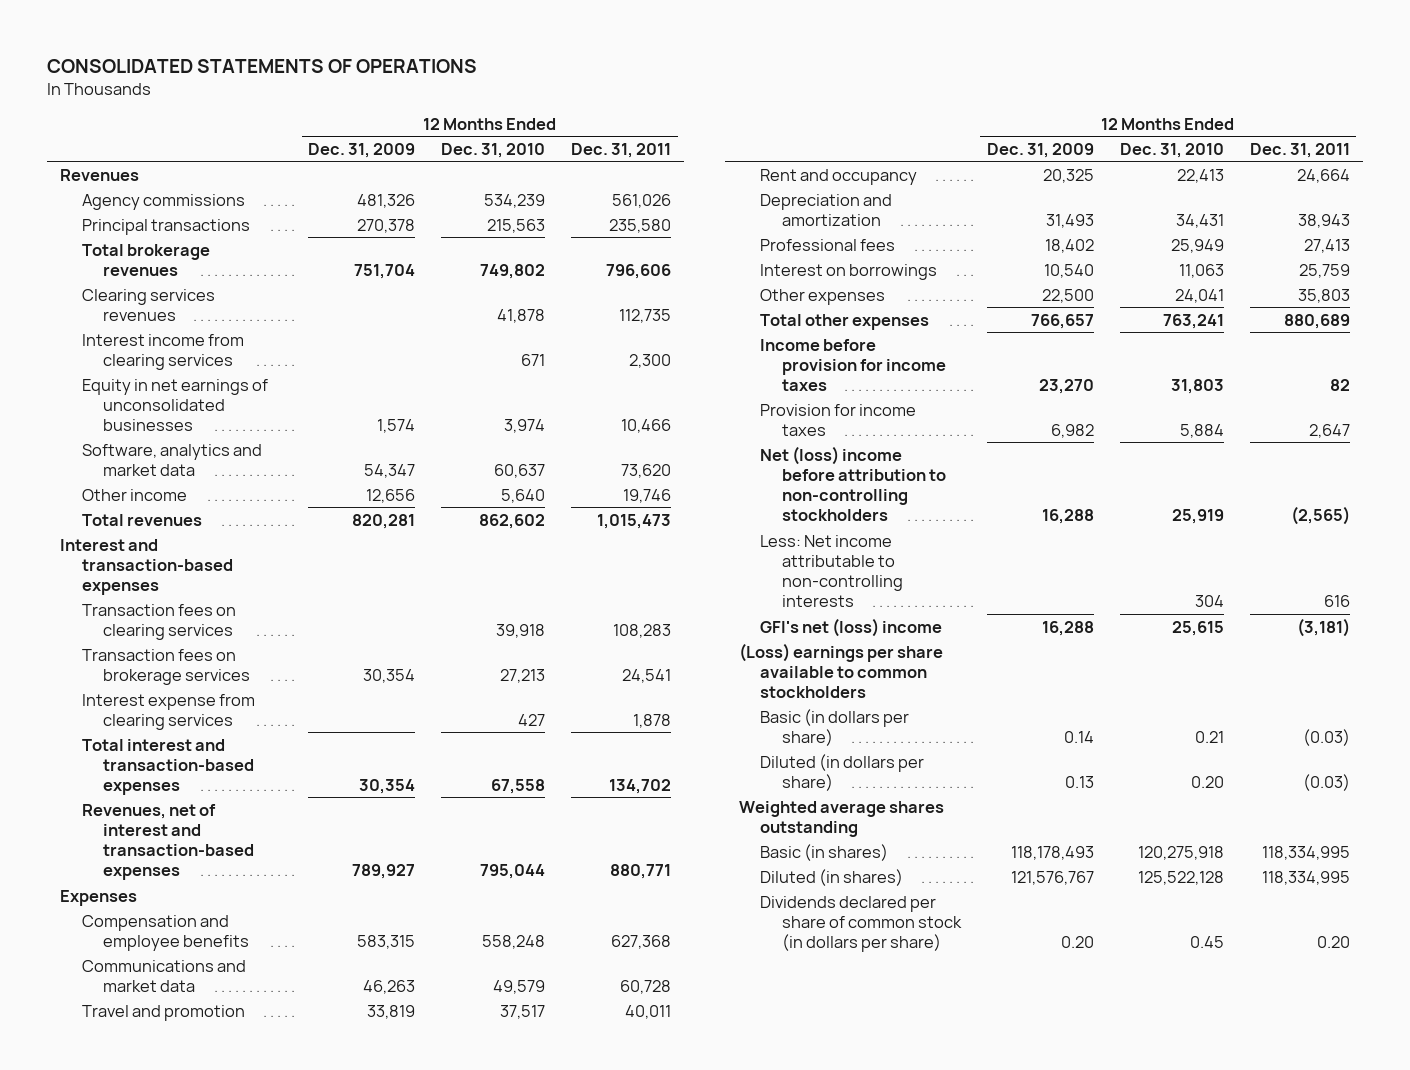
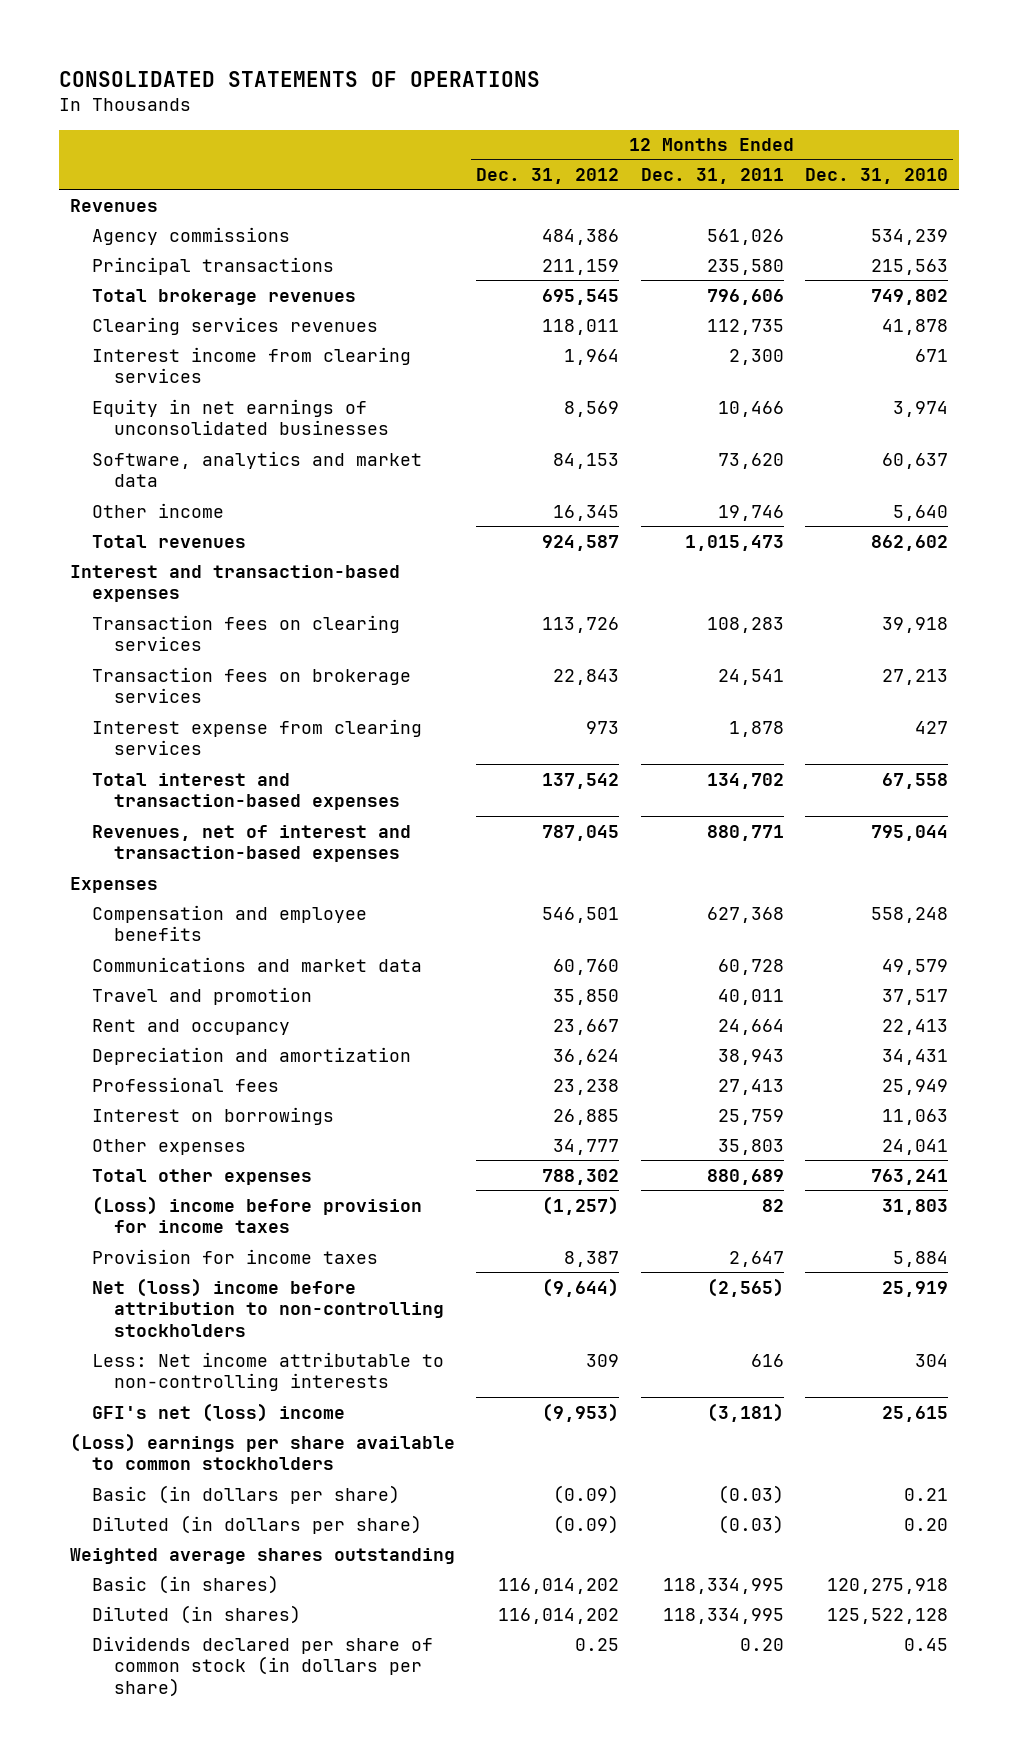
- | 12 Months Ended Dec. 31, 2009 | 12 Months Ended Dec. 31, 2010 | 12 Months Ended Dec. 31, 2011
+ | 12 Months Ended Dec. 31, 2012 | 12 Months Ended Dec. 31, 2011 | 12 Months Ended Dec. 31, 2010
- Income before provision for income taxes | 23,270 | 31,803 | 82
+ (Loss) income before provision for income taxes | (1,257) | 82 | 31,803

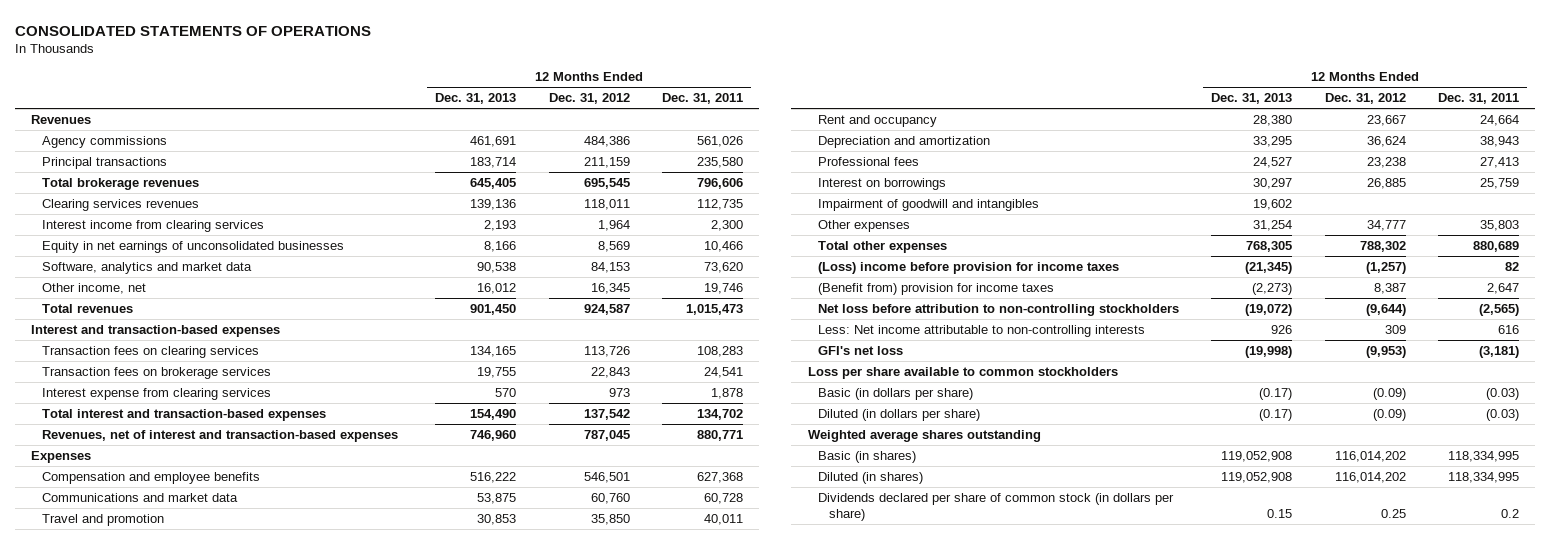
- | 12 Months Ended Dec. 31, 2012 | 12 Months Ended Dec. 31, 2011 | 12 Months Ended Dec. 31, 2010
+ | 12 Months Ended Dec. 31, 2013 | 12 Months Ended Dec. 31, 2012 | 12 Months Ended Dec. 31, 2011
- Other income | 16,345 | 19,746 | 5,640
+ Other income, net | 16,012 | 16,345 | 19,746
+ Impairment of goodwill and intangibles | 19,602 | |
- Provision for income taxes | 8,387 | 2,647 | 5,884
- Net (loss) income before attribution to non-controlling stockholders | (9,644) | (2,565) | 25,919
+ (Benefit from) provision for income taxes | (2,273) | 8,387 | 2,647
+ Net loss before attribution to non-controlling stockholders | (19,072) | (9,644) | (2,565)
- GFI's net (loss) income | (9,953) | (3,181) | 25,615
- (Loss) earnings per share available to common stockholders
+ GFI's net loss | (19,998) | (9,953) | (3,181)
+ Loss per share available to common stockholders
- Dividends declared per share of common stock (in dollars per share) | 0.25 | 0.20 | 0.45
+ Dividends declared per share of common stock (in dollars per share) | 0.15 | 0.25 | 0.2

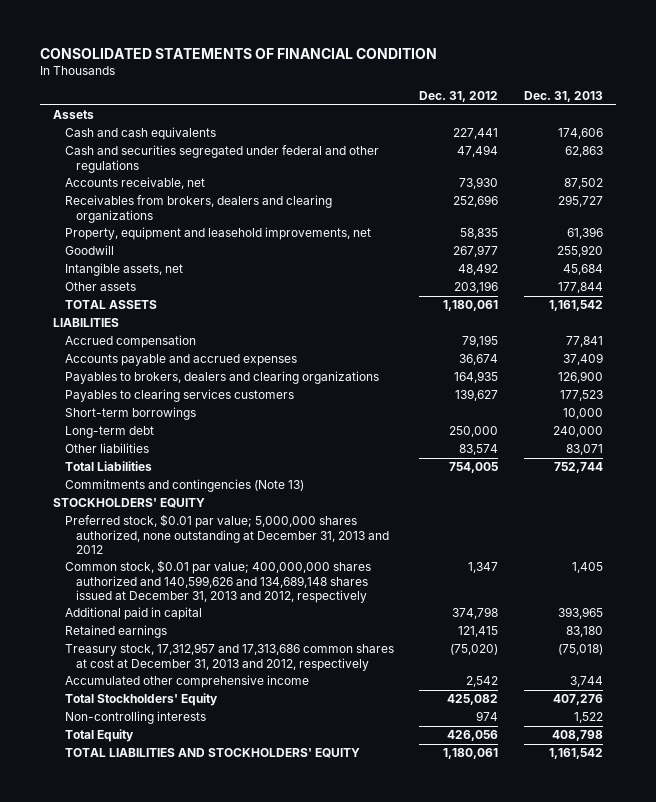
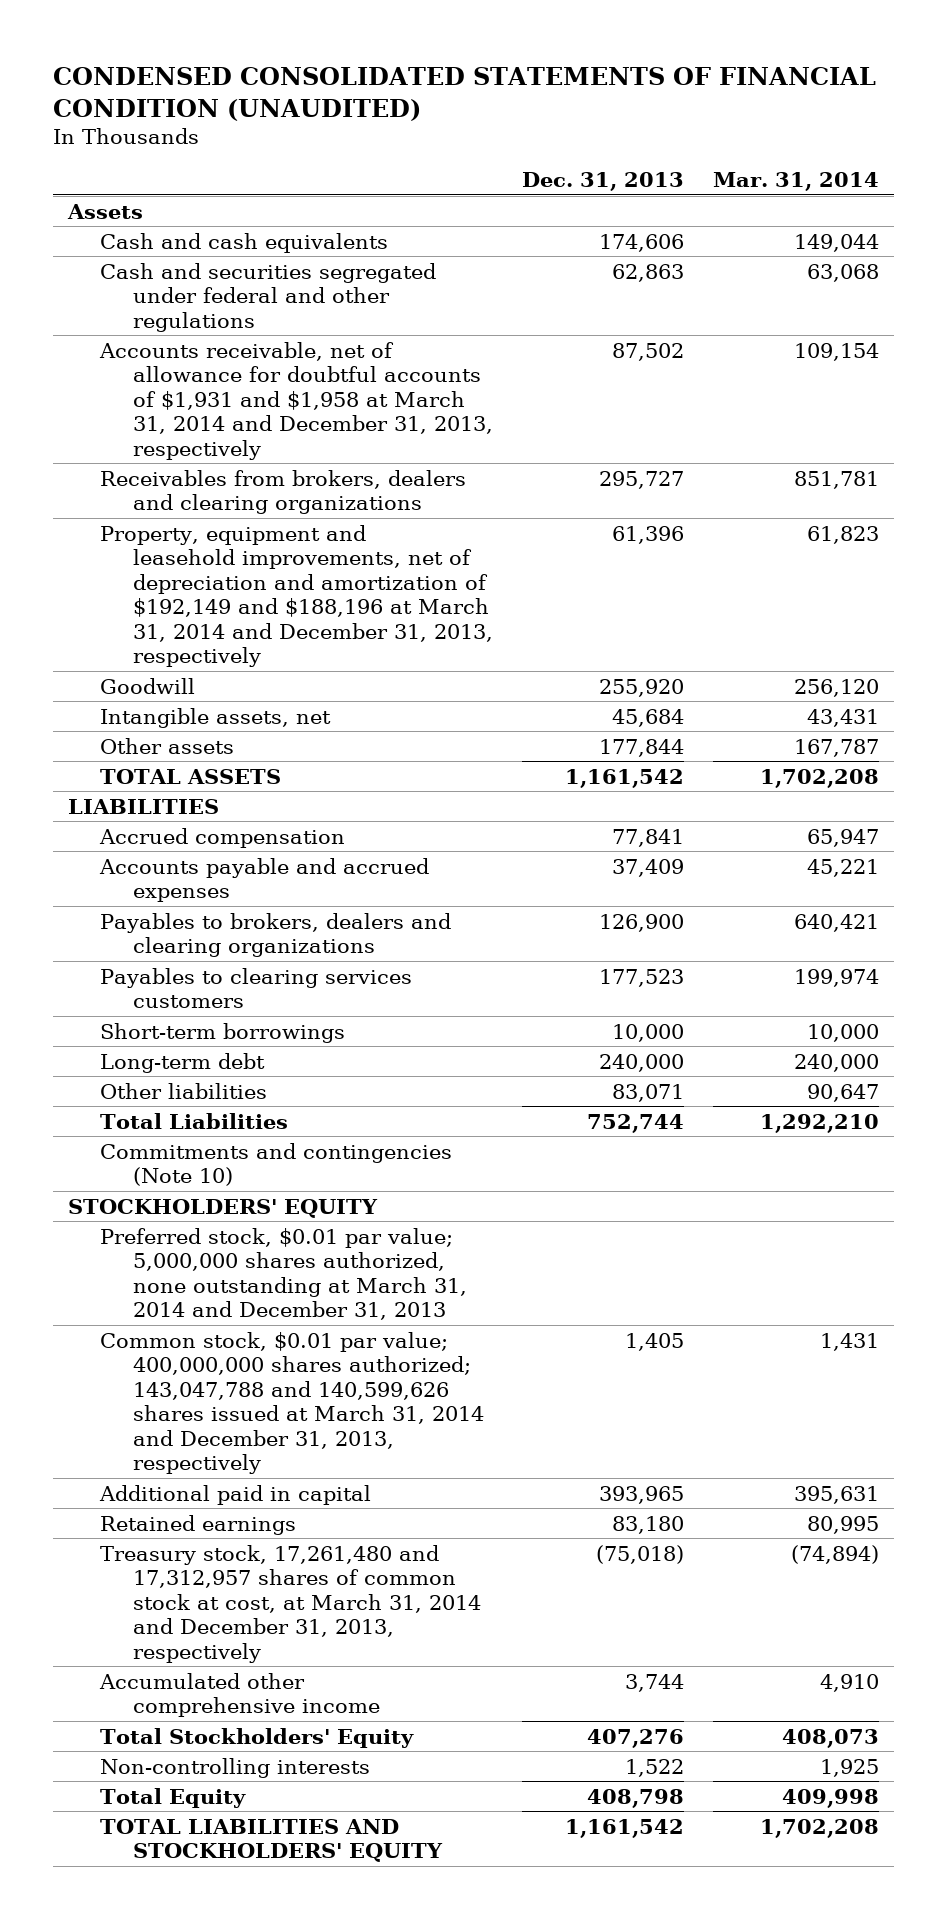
- CONSOLIDATED STATEMENTS OF FINANCIAL CONDITION
+ CONDENSED CONSOLIDATED STATEMENTS OF FINANCIAL CONDITION (UNAUDITED)
- | Dec. 31, 2012 | Dec. 31, 2013
+ | Dec. 31, 2013 | Mar. 31, 2014
- Accounts receivable, net | 73,930 | 87,502
+ Accounts receivable, net of allowance for doubtful accounts of $1,931 and $1,958 at March 31, 2014 and December 31, 2013, respectively | 87,502 | 109,154
- Property, equipment and leasehold improvements, net | 58,835 | 61,396
+ Property, equipment and leasehold improvements, net of depreciation and amortization of $192,149 and $188,196 at March 31, 2014 and December 31, 2013, respectively | 61,396 | 61,823
- Commitments and contingencies (Note 13)
+ Commitments and contingencies (Note 10)
- Preferred stock, $0.01 par value; 5,000,000 shares authorized, none outstanding at December 31, 2013 and 2012
- Common stock, $0.01 par value; 400,000,000 shares authorized and 140,599,626 and 134,689,148 shares issued at December 31, 2013 and 2012, respectively | 1,347 | 1,405
+ Preferred stock, $0.01 par value; 5,000,000 shares authorized, none outstanding at March 31, 2014 and December 31, 2013
+ Common stock, $0.01 par value; 400,000,000 shares authorized; 143,047,788 and 140,599,626 shares issued at March 31, 2014 and December 31, 2013, respectively | 1,405 | 1,431
- Treasury stock, 17,312,957 and 17,313,686 common shares at cost at December 31, 2013 and 2012, respectively | (75,020) | (75,018)
+ Treasury stock, 17,261,480 and 17,312,957 shares of common stock at cost, at March 31, 2014 and December 31, 2013, respectively | (75,018) | (74,894)

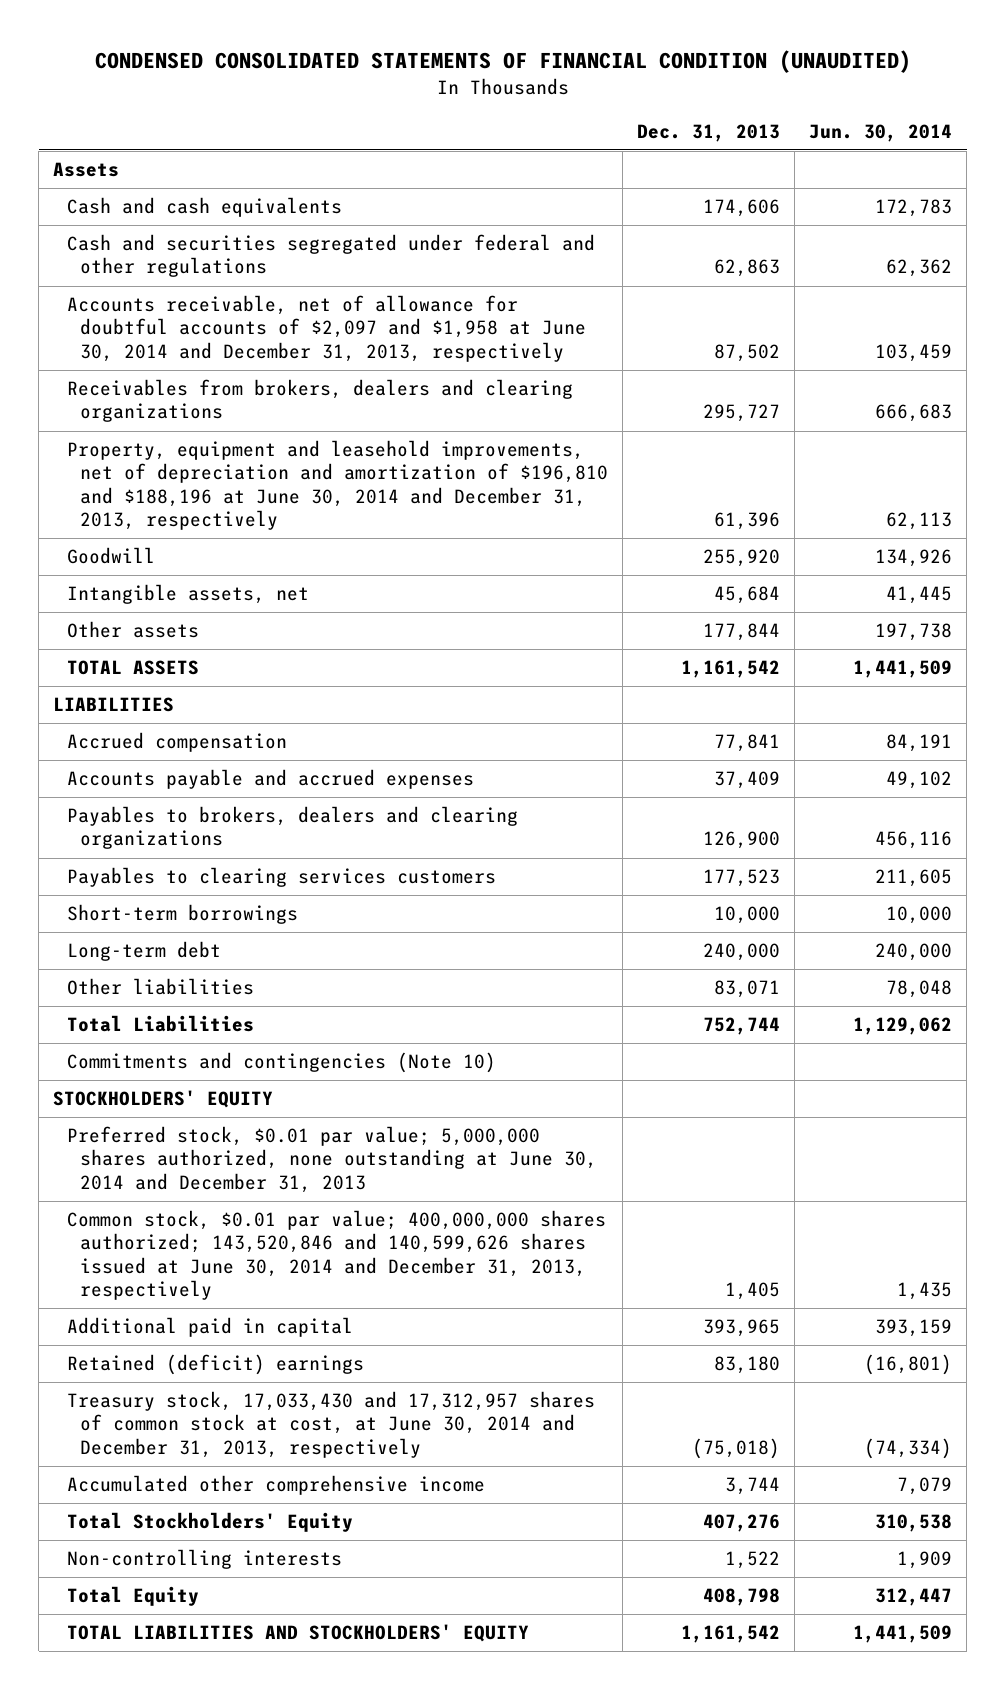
- | Dec. 31, 2013 | Mar. 31, 2014
+ | Dec. 31, 2013 | Jun. 30, 2014
- Accounts receivable, net of allowance for doubtful accounts of $1,931 and $1,958 at March 31, 2014 and December 31, 2013, respectively | 87,502 | 109,154
+ Accounts receivable, net of allowance for doubtful accounts of $2,097 and $1,958 at June 30, 2014 and December 31, 2013, respectively | 87,502 | 103,459
- Property, equipment and leasehold improvements, net of depreciation and amortization of $192,149 and $188,196 at March 31, 2014 and December 31, 2013, respectively | 61,396 | 61,823
+ Property, equipment and leasehold improvements, net of depreciation and amortization of $196,810 and $188,196 at June 30, 2014 and December 31, 2013, respectively | 61,396 | 62,113
- Preferred stock, $0.01 par value; 5,000,000 shares authorized, none outstanding at March 31, 2014 and December 31, 2013
- Common stock, $0.01 par value; 400,000,000 shares authorized; 143,047,788 and 140,599,626 shares issued at March 31, 2014 and December 31, 2013, respectively | 1,405 | 1,431
+ Preferred stock, $0.01 par value; 5,000,000 shares authorized, none outstanding at June 30, 2014 and December 31, 2013
+ Common stock, $0.01 par value; 400,000,000 shares authorized; 143,520,846 and 140,599,626 shares issued at June 30, 2014 and December 31, 2013, respectively | 1,405 | 1,435
- Retained earnings | 83,180 | 80,995
- Treasury stock, 17,261,480 and 17,312,957 shares of common stock at cost, at March 31, 2014 and December 31, 2013, respectively | (75,018) | (74,894)
+ Retained (deficit) earnings | 83,180 | (16,801)
+ Treasury stock, 17,033,430 and 17,312,957 shares of common stock at cost, at June 30, 2014 and December 31, 2013, respectively | (75,018) | (74,334)

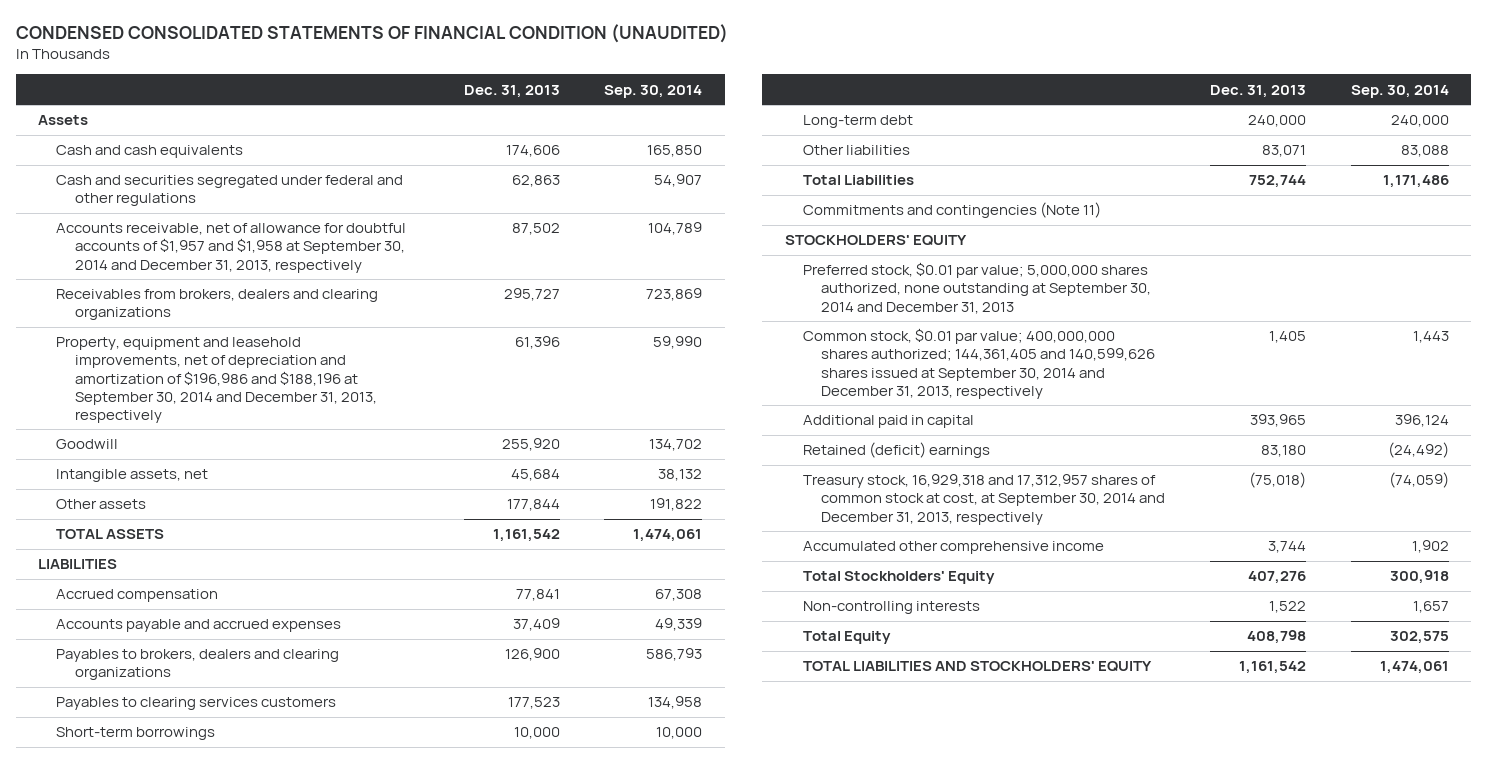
- | Dec. 31, 2013 | Jun. 30, 2014
+ | Dec. 31, 2013 | Sep. 30, 2014
- Accounts receivable, net of allowance for doubtful accounts of $2,097 and $1,958 at June 30, 2014 and December 31, 2013, respectively | 87,502 | 103,459
+ Accounts receivable, net of allowance for doubtful accounts of $1,957 and $1,958 at September 30, 2014 and December 31, 2013, respectively | 87,502 | 104,789
- Property, equipment and leasehold improvements, net of depreciation and amortization of $196,810 and $188,196 at June 30, 2014 and December 31, 2013, respectively | 61,396 | 62,113
+ Property, equipment and leasehold improvements, net of depreciation and amortization of $196,986 and $188,196 at September 30, 2014 and December 31, 2013, respectively | 61,396 | 59,990
- Commitments and contingencies (Note 10)
+ Commitments and contingencies (Note 11)
- Preferred stock, $0.01 par value; 5,000,000 shares authorized, none outstanding at June 30, 2014 and December 31, 2013
- Common stock, $0.01 par value; 400,000,000 shares authorized; 143,520,846 and 140,599,626 shares issued at June 30, 2014 and December 31, 2013, respectively | 1,405 | 1,435
+ Preferred stock, $0.01 par value; 5,000,000 shares authorized, none outstanding at September 30, 2014 and December 31, 2013
+ Common stock, $0.01 par value; 400,000,000 shares authorized; 144,361,405 and 140,599,626 shares issued at September 30, 2014 and December 31, 2013, respectively | 1,405 | 1,443
- Treasury stock, 17,033,430 and 17,312,957 shares of common stock at cost, at June 30, 2014 and December 31, 2013, respectively | (75,018) | (74,334)
+ Treasury stock, 16,929,318 and 17,312,957 shares of common stock at cost, at September 30, 2014 and December 31, 2013, respectively | (75,018) | (74,059)

